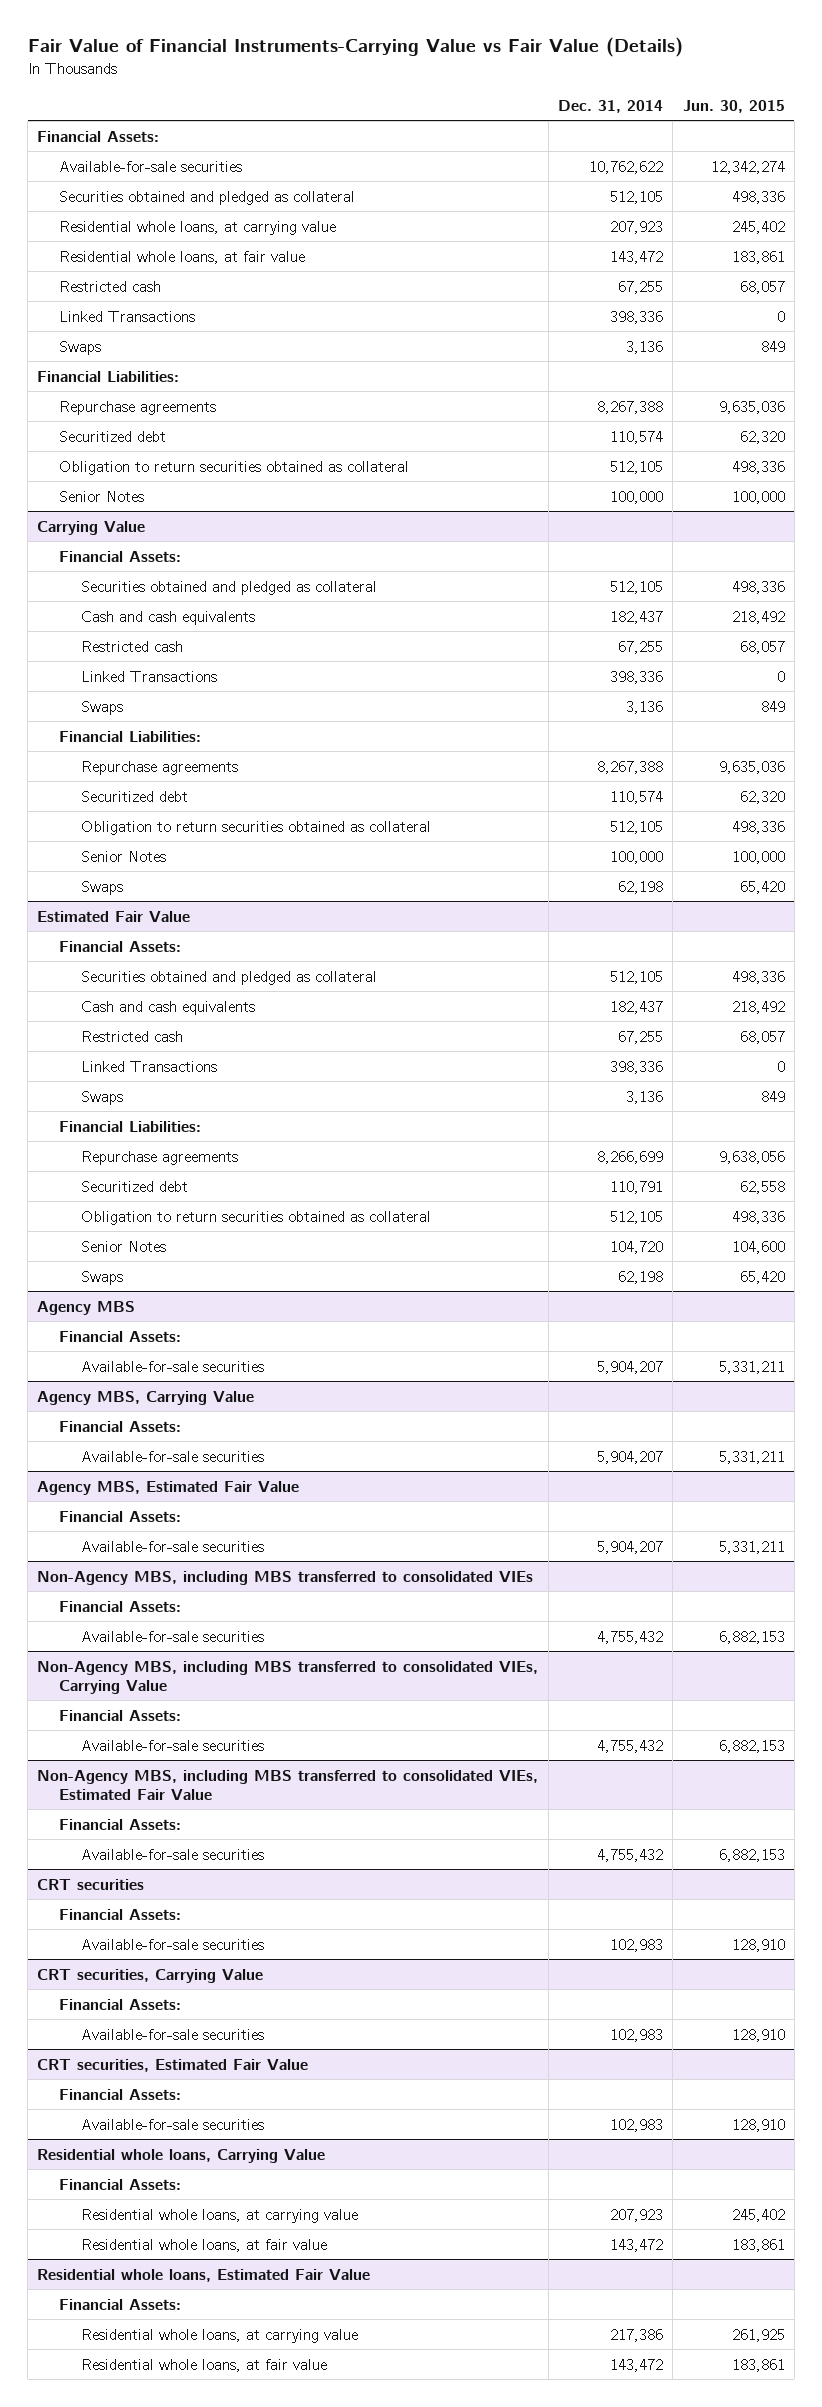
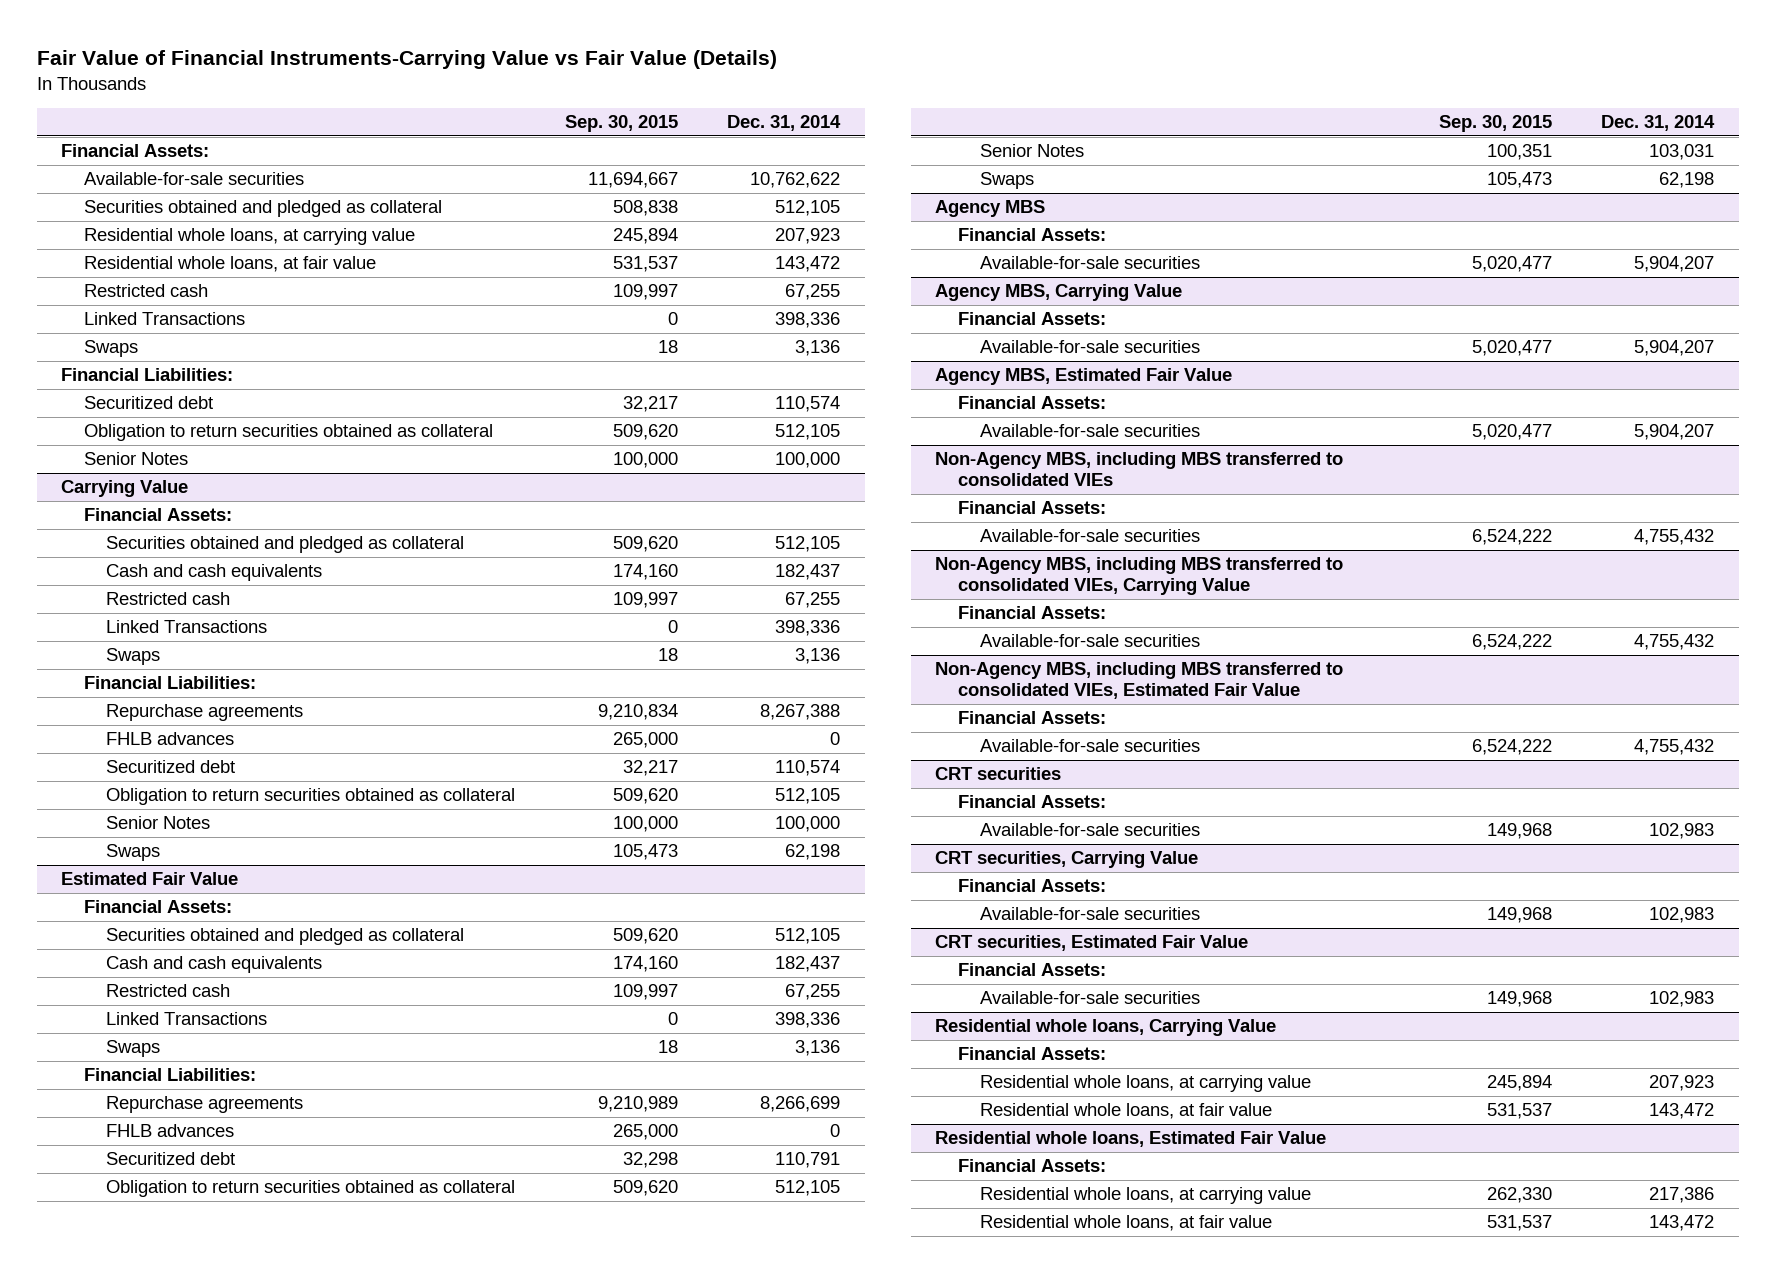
- | Dec. 31, 2014 | Jun. 30, 2015
+ | Sep. 30, 2015 | Dec. 31, 2014
- Repurchase agreements | 8,267,388 | 9,635,036
@ Carrying Value
+ FHLB advances | 265,000 | 0
@ Estimated Fair Value
+ FHLB advances | 265,000 | 0
- Senior Notes | 104,720 | 104,600
+ Senior Notes | 100,351 | 103,031

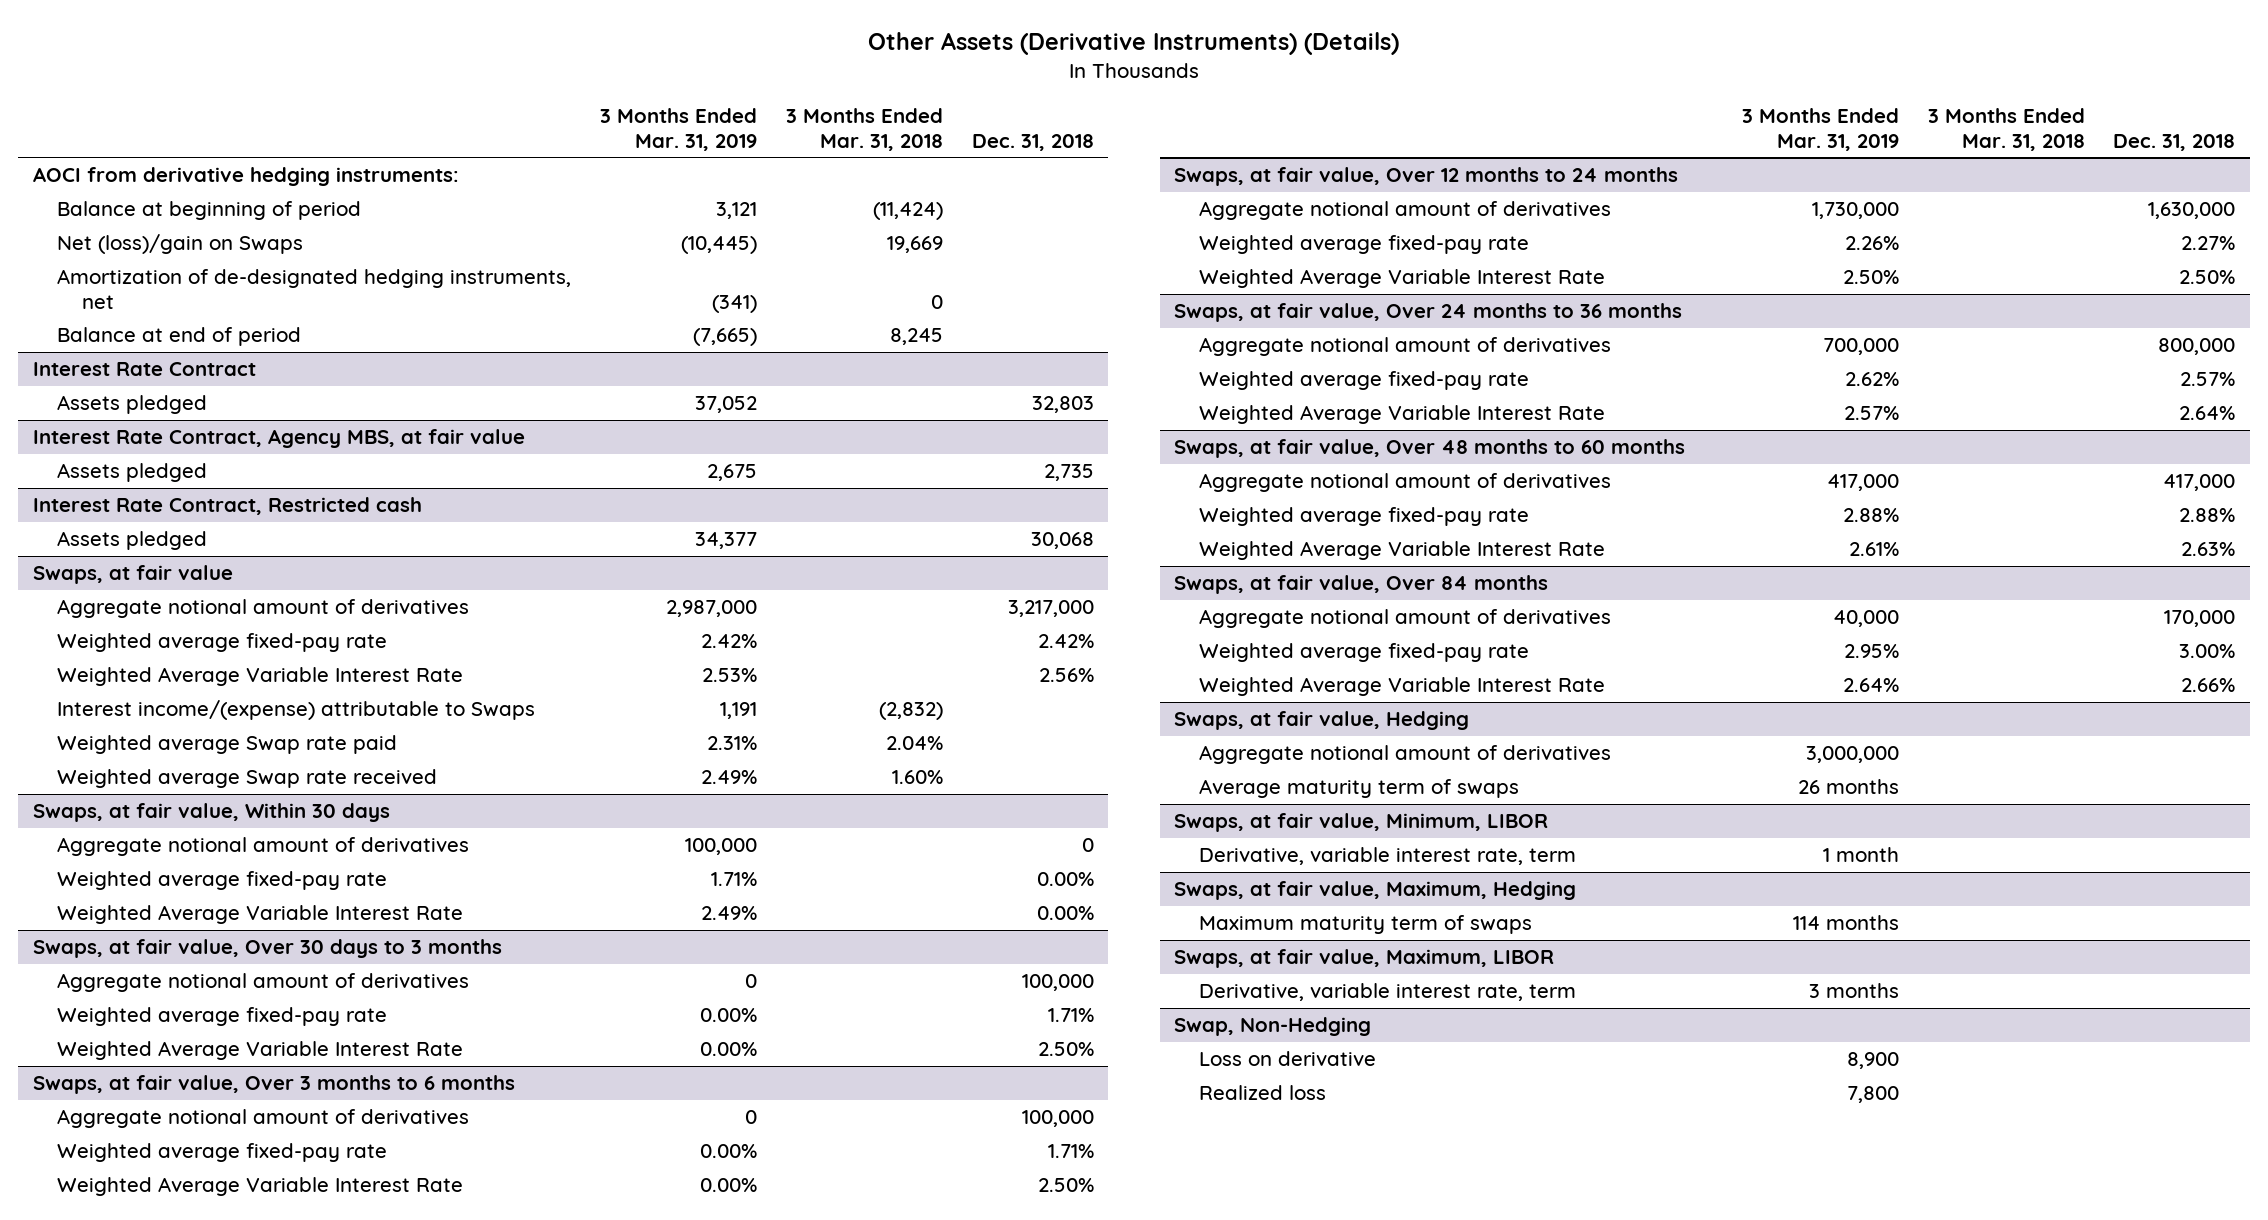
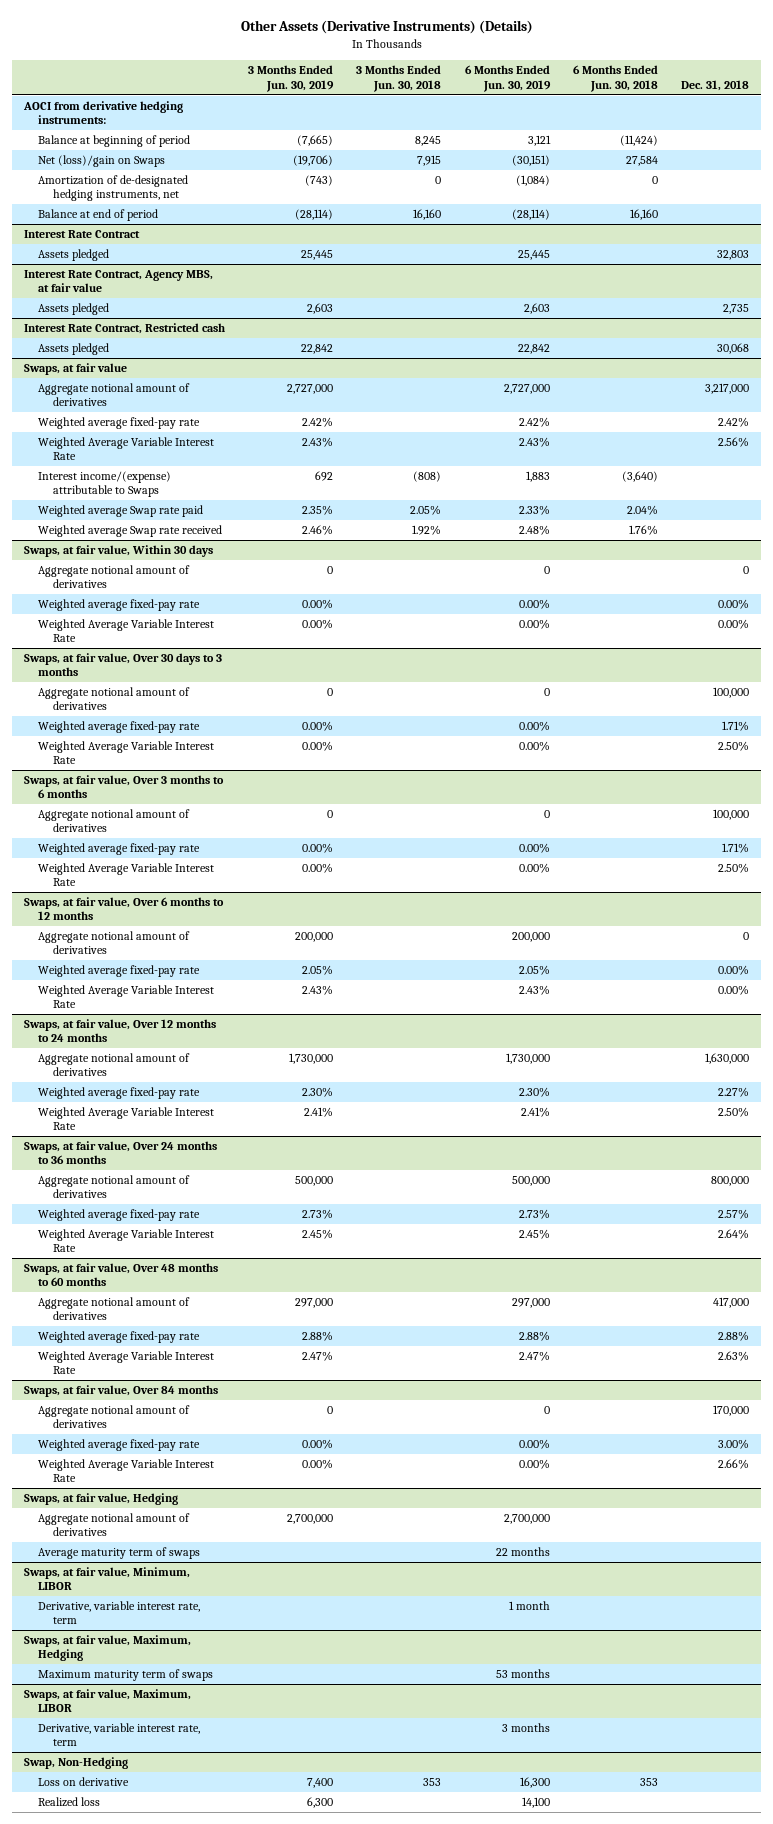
- | 3 Months Ended Mar. 31, 2019 | 3 Months Ended Mar. 31, 2018 | Dec. 31, 2018
+ | 3 Months Ended Jun. 30, 2019 | 3 Months Ended Jun. 30, 2018 | 6 Months Ended Jun. 30, 2019 | 6 Months Ended Jun. 30, 2018 | Dec. 31, 2018
+ Swaps, at fair value, Over 6 months to 12 months
+ Aggregate notional amount of derivatives | 200,000 | | 200,000 | | 0
+ Weighted average fixed-pay rate | 2.05% | | 2.05% | | 0.00%
+ Weighted Average Variable Interest Rate | 2.43% | | 2.43% | | 0.00%

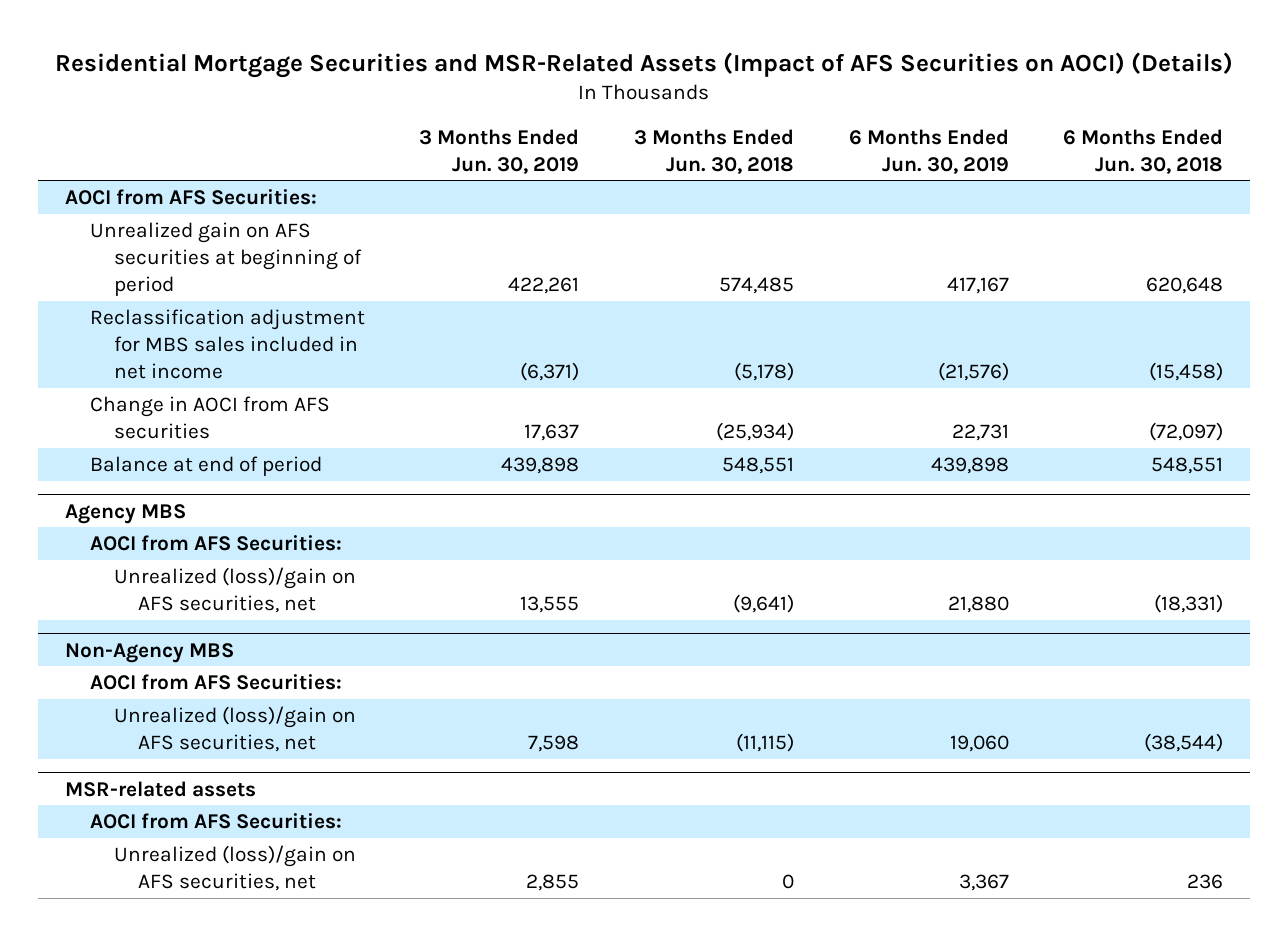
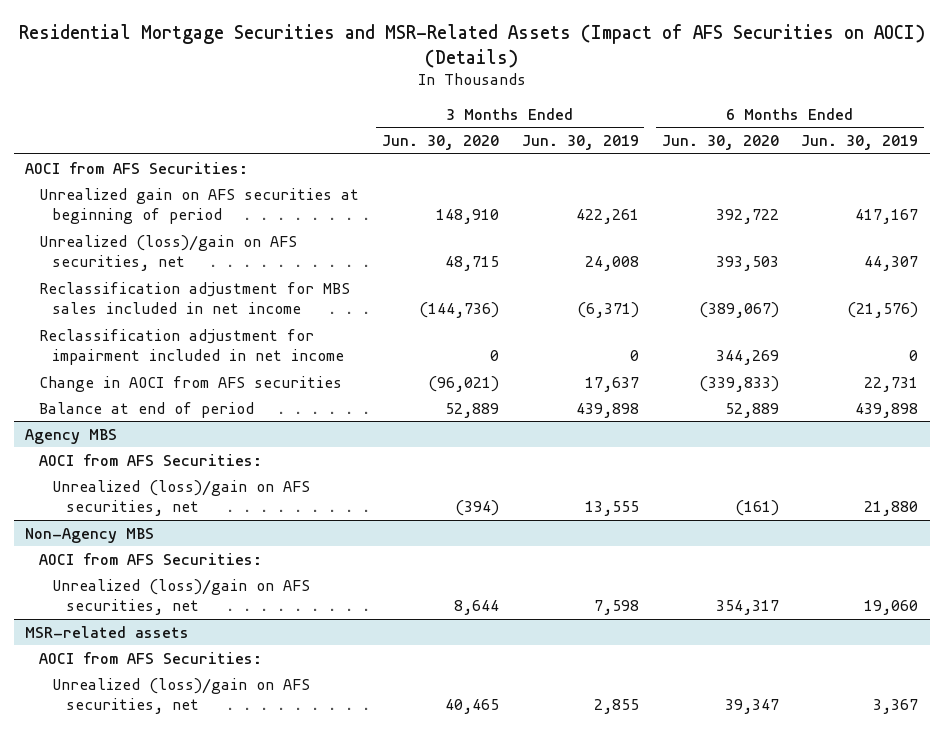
- | 3 Months Ended Jun. 30, 2019 | 3 Months Ended Jun. 30, 2018 | 6 Months Ended Jun. 30, 2019 | 6 Months Ended Jun. 30, 2018
+ | 3 Months Ended Jun. 30, 2020 | 3 Months Ended Jun. 30, 2019 | 6 Months Ended Jun. 30, 2020 | 6 Months Ended Jun. 30, 2019
+ Unrealized (loss)/gain on AFS securities, net | 48,715 | 24,008 | 393,503 | 44,307
+ Reclassification adjustment for impairment included in net income | 0 | 0 | 344,269 | 0

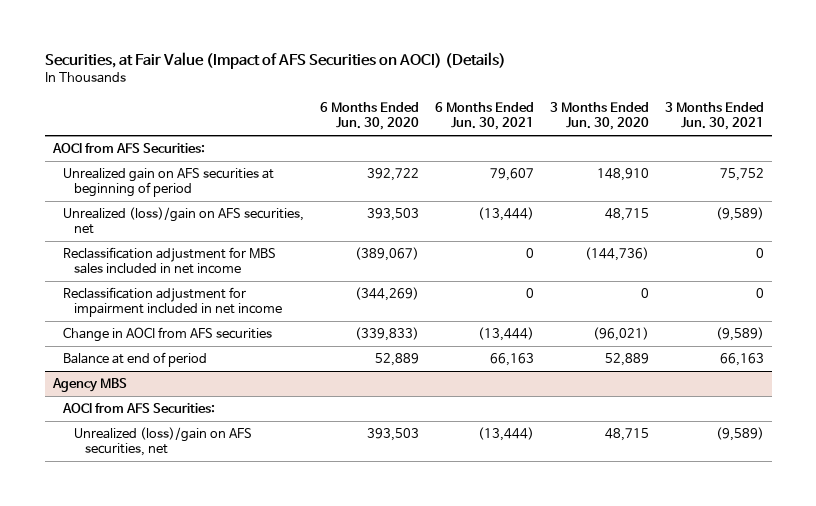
- Residential Mortgage Securities and MSR-Related Assets (Impact of AFS Securities on AOCI) (Details)
+ Securities, at Fair Value (Impact of AFS Securities on AOCI) (Details)
- | 3 Months Ended Jun. 30, 2020 | 3 Months Ended Jun. 30, 2019 | 6 Months Ended Jun. 30, 2020 | 6 Months Ended Jun. 30, 2019
+ | 6 Months Ended Jun. 30, 2020 | 6 Months Ended Jun. 30, 2021 | 3 Months Ended Jun. 30, 2020 | 3 Months Ended Jun. 30, 2021
- Reclassification adjustment for impairment included in net income | 0 | 0 | 344,269 | 0
+ Reclassification adjustment for impairment included in net income | (344,269) | 0 | 0 | 0
@ Agency MBS
- Unrealized (loss)/gain on AFS securities, net | (394) | 13,555 | (161) | 21,880
- Non-Agency MBS
- AOCI from AFS Securities:
- Unrealized (loss)/gain on AFS securities, net | 8,644 | 7,598 | 354,317 | 19,060
- MSR-related assets
- AOCI from AFS Securities:
- Unrealized (loss)/gain on AFS securities, net | 40,465 | 2,855 | 39,347 | 3,367
@ Agency MBS
+ Unrealized (loss)/gain on AFS securities, net | 393,503 | (13,444) | 48,715 | (9,589)

